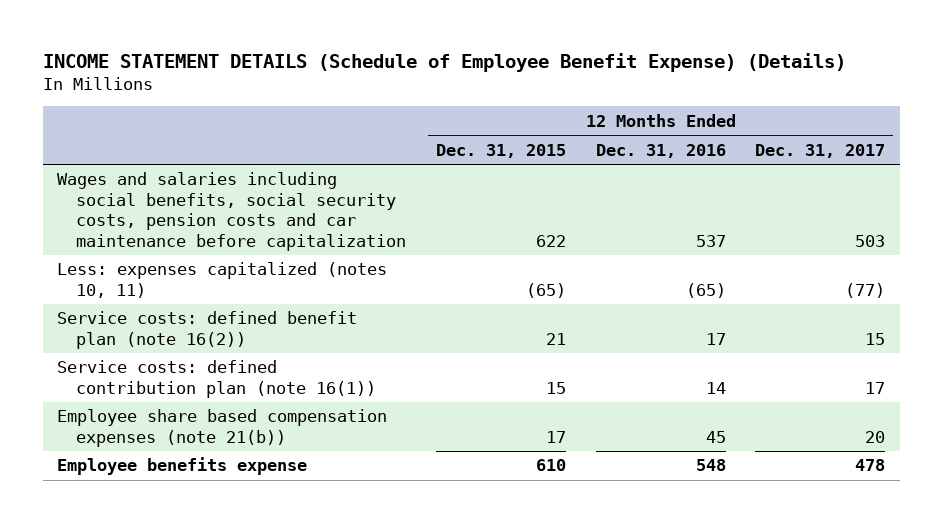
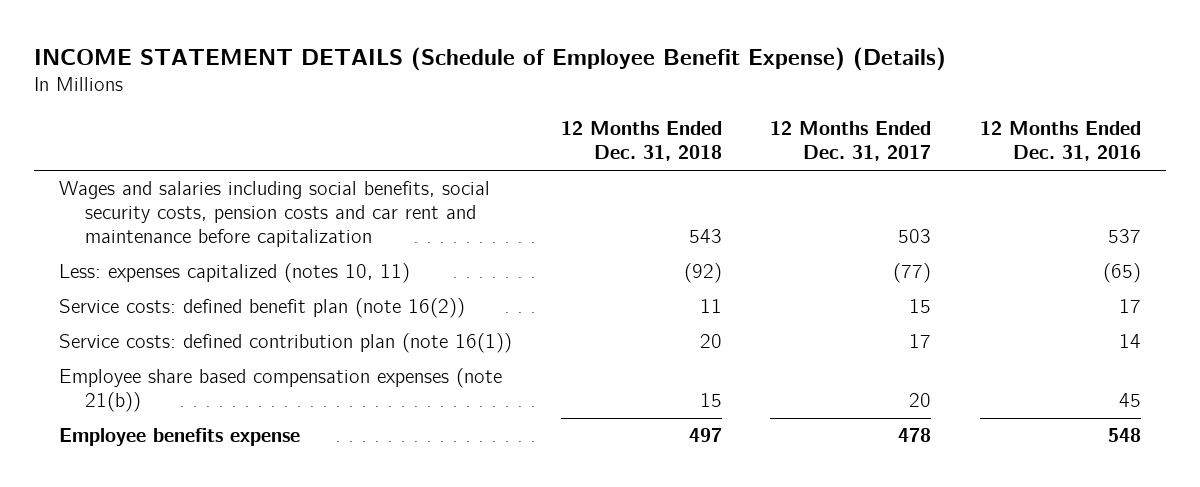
- | 12 Months Ended Dec. 31, 2015 | 12 Months Ended Dec. 31, 2016 | 12 Months Ended Dec. 31, 2017
+ | 12 Months Ended Dec. 31, 2018 | 12 Months Ended Dec. 31, 2017 | 12 Months Ended Dec. 31, 2016
- Wages and salaries including social benefits, social security costs, pension costs and car maintenance before capitalization | 622 | 537 | 503
+ Wages and salaries including social benefits, social security costs, pension costs and car rent and maintenance before capitalization | 543 | 503 | 537

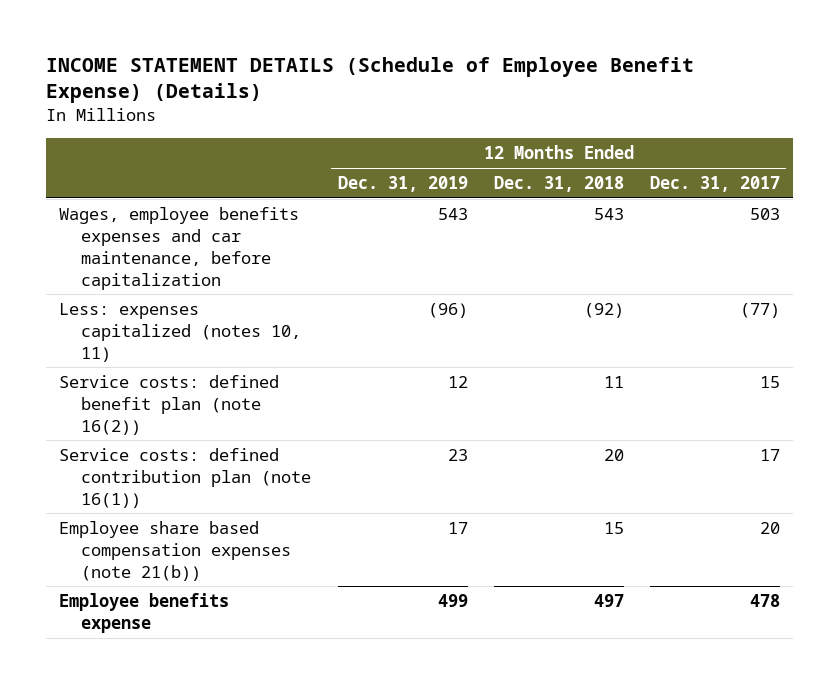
- | 12 Months Ended Dec. 31, 2018 | 12 Months Ended Dec. 31, 2017 | 12 Months Ended Dec. 31, 2016
+ | 12 Months Ended Dec. 31, 2019 | 12 Months Ended Dec. 31, 2018 | 12 Months Ended Dec. 31, 2017
- Wages and salaries including social benefits, social security costs, pension costs and car rent and maintenance before capitalization | 543 | 503 | 537
+ Wages, employee benefits expenses and car maintenance, before capitalization | 543 | 543 | 503

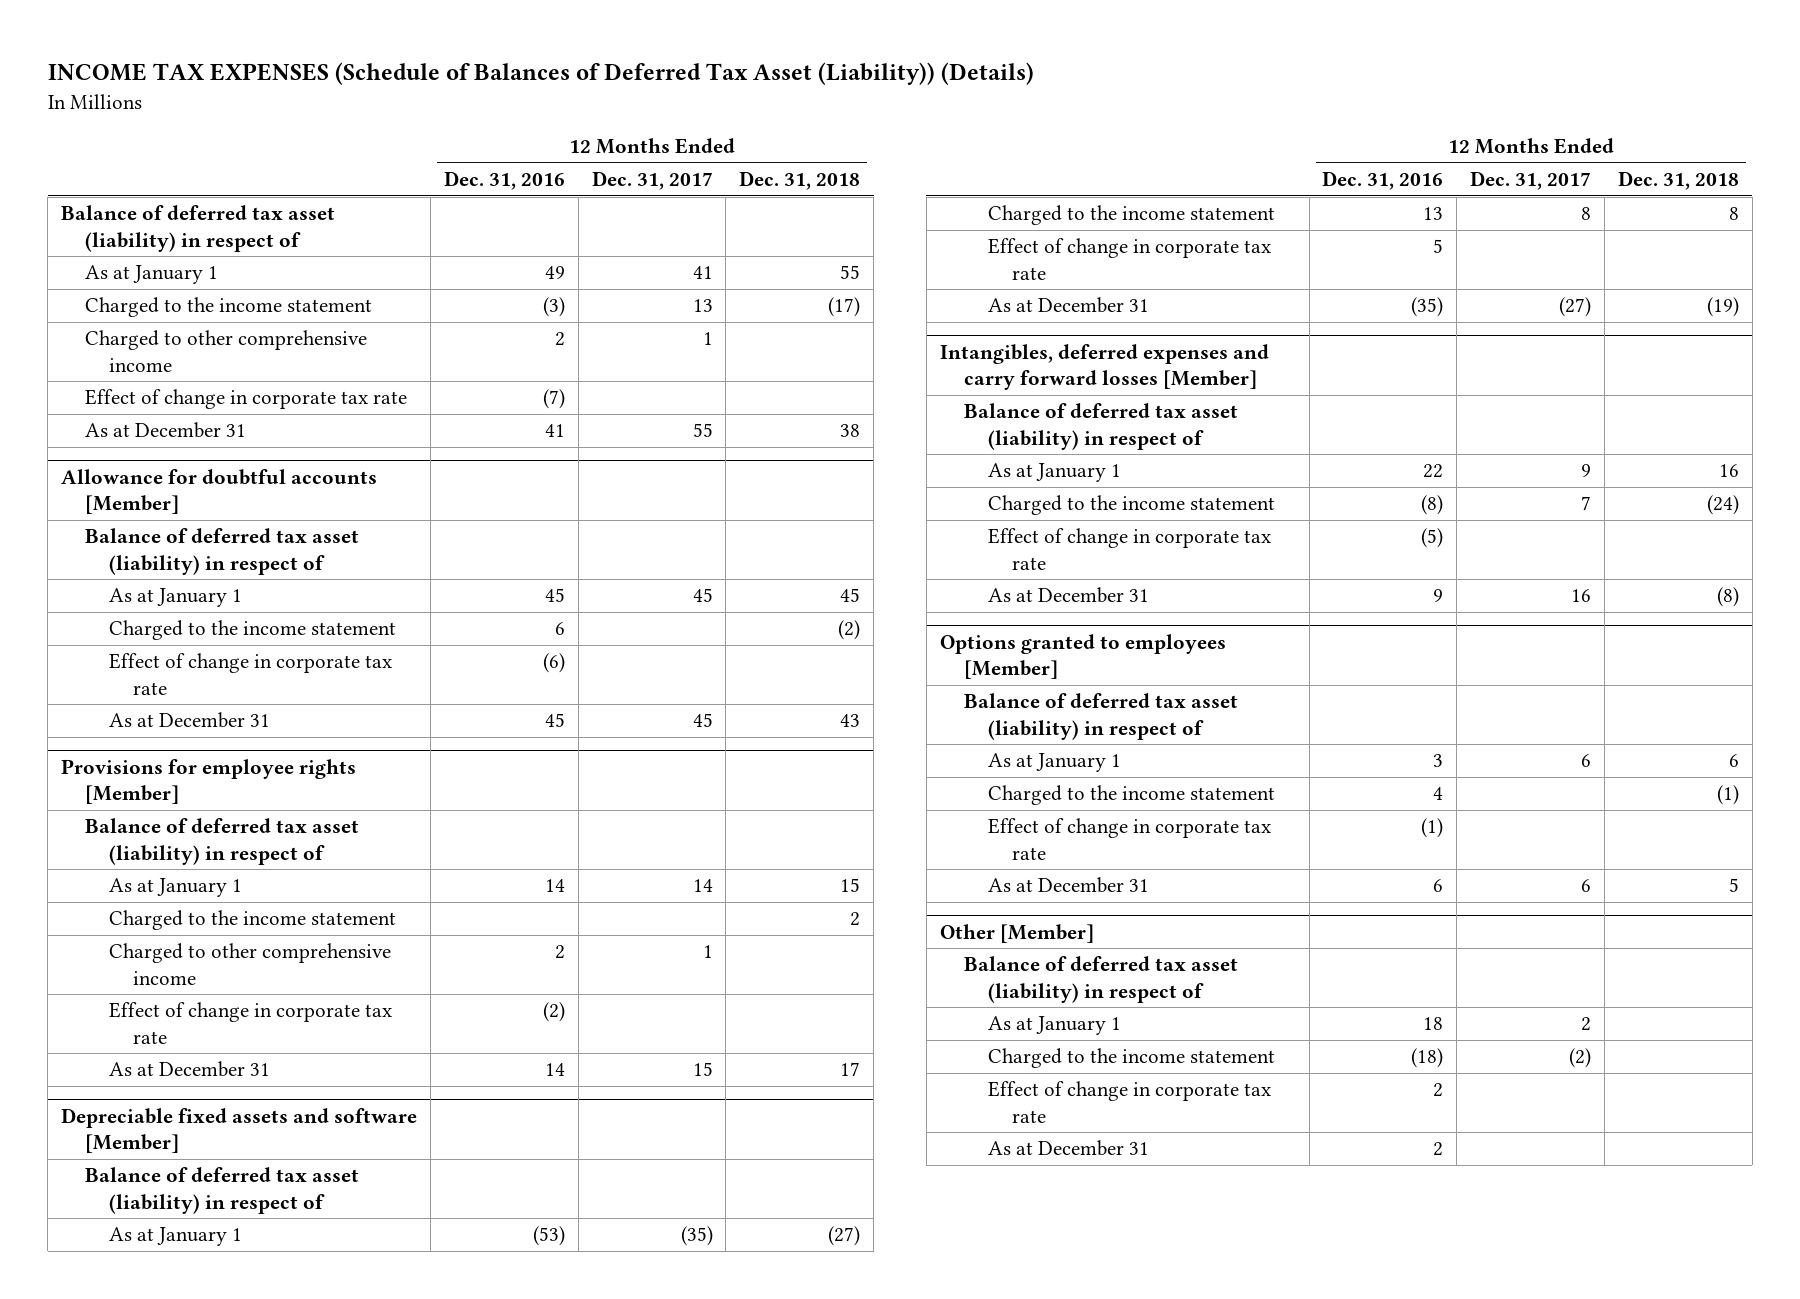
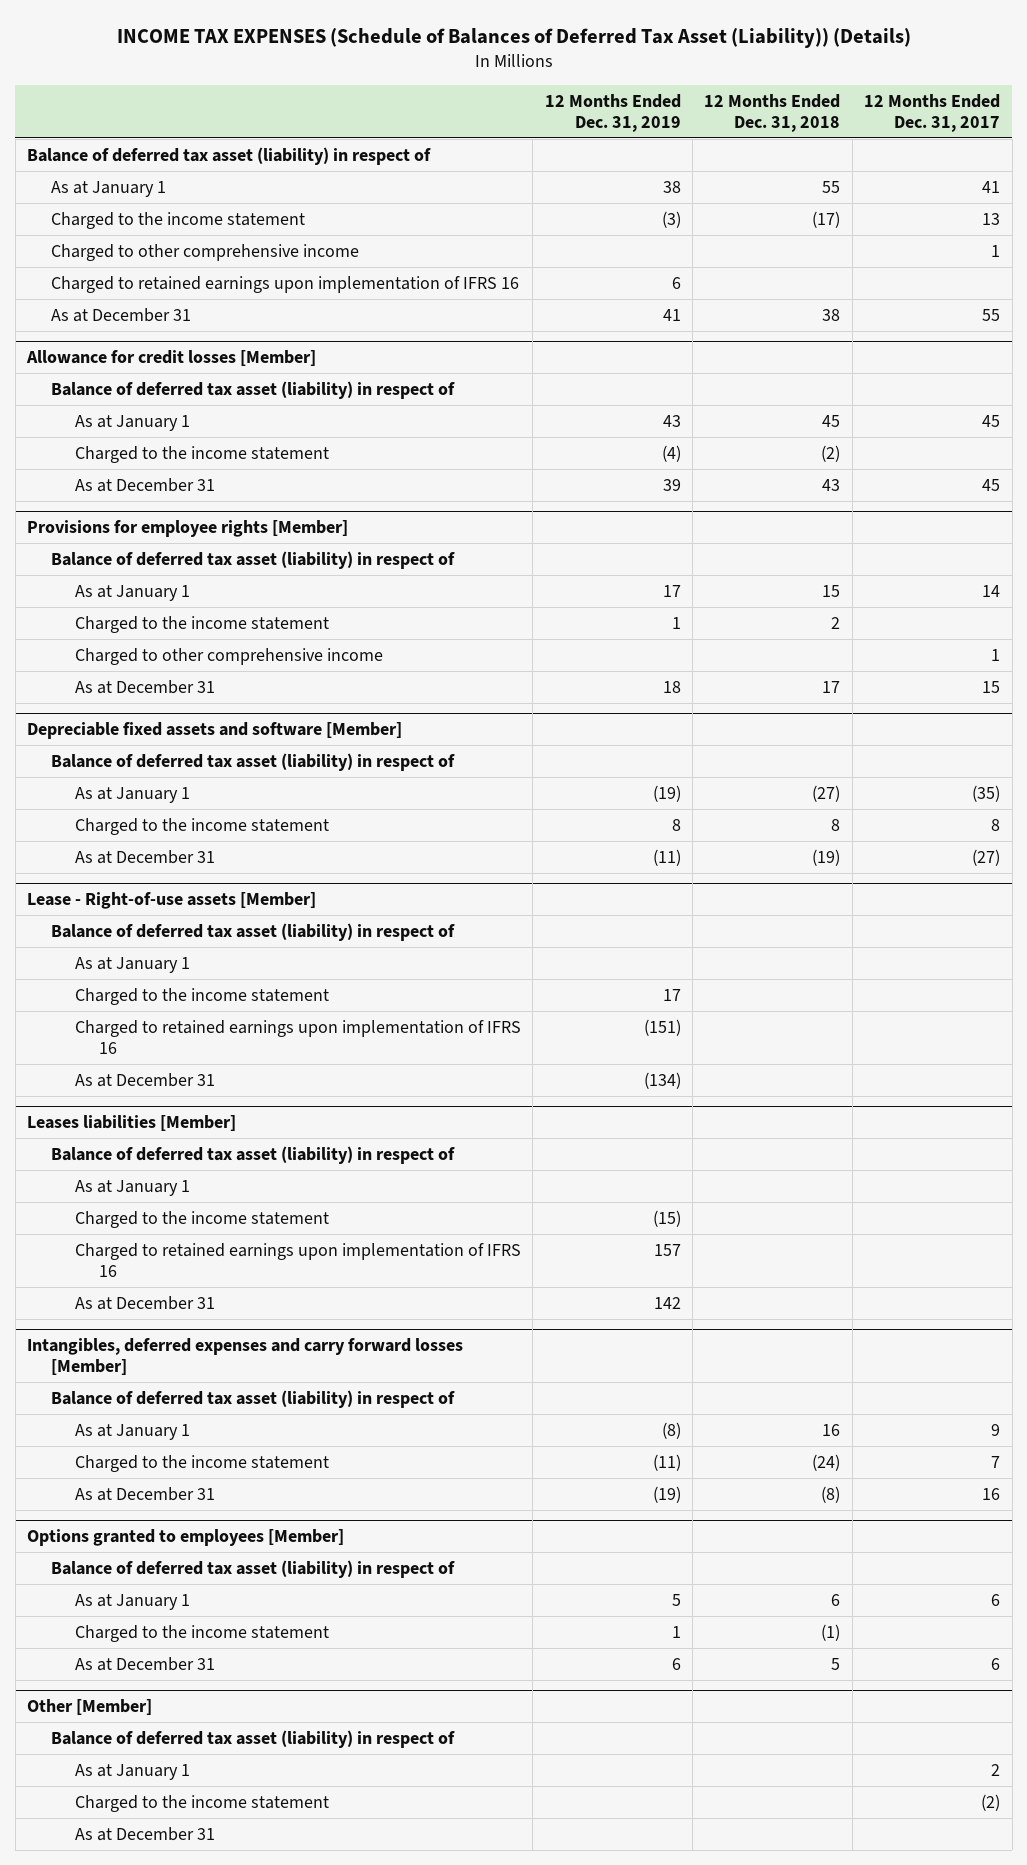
- | 12 Months Ended Dec. 31, 2016 | 12 Months Ended Dec. 31, 2017 | 12 Months Ended Dec. 31, 2018
+ | 12 Months Ended Dec. 31, 2019 | 12 Months Ended Dec. 31, 2018 | 12 Months Ended Dec. 31, 2017
- Effect of change in corporate tax rate | (7) | |
+ Charged to retained earnings upon implementation of IFRS 16 | 6 | |
- Allowance for doubtful accounts [Member]
+ Allowance for credit losses [Member]
- Effect of change in corporate tax rate | (6) | |
@ Provisions for employee rights [Member]
- Effect of change in corporate tax rate | (2) | |
@ Depreciable fixed assets and software [Member]
- Effect of change in corporate tax rate | 5 | |
+ Lease - Right-of-use assets [Member]
+ Balance of deferred tax asset (liability) in respect of
+ As at January 1
+ Charged to the income statement | 17 | |
+ Charged to retained earnings upon implementation of IFRS 16 | (151) | |
+ As at December 31 | (134) | |
+ Leases liabilities [Member]
+ Balance of deferred tax asset (liability) in respect of
+ As at January 1
+ Charged to the income statement | (15) | |
+ Charged to retained earnings upon implementation of IFRS 16 | 157 | |
+ As at December 31 | 142 | |
@ Intangibles, deferred expenses and carry forward losses [Member]
- Effect of change in corporate tax rate | (5) | |
@ Options granted to employees [Member]
- Effect of change in corporate tax rate | (1) | |
@ Other [Member]
- Effect of change in corporate tax rate | 2 | |

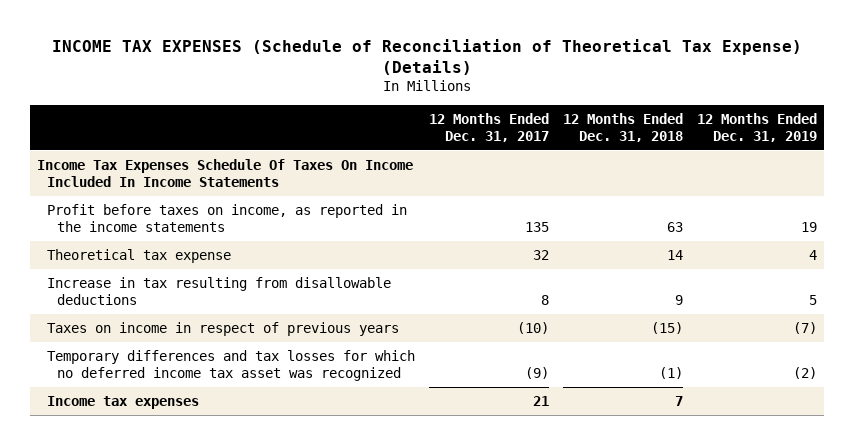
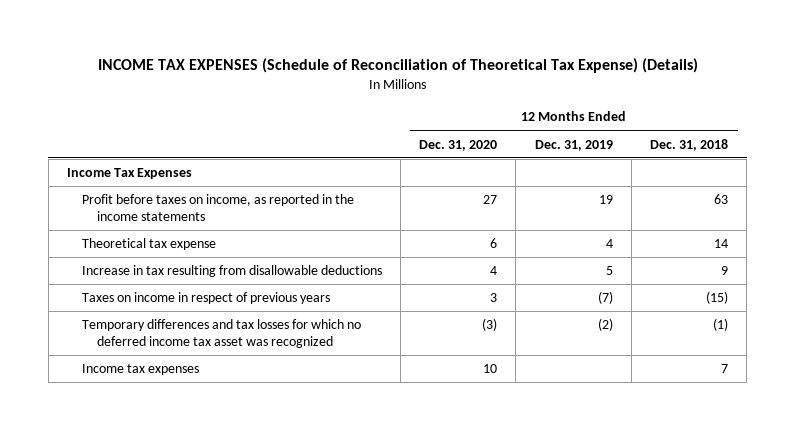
- | 12 Months Ended Dec. 31, 2017 | 12 Months Ended Dec. 31, 2018 | 12 Months Ended Dec. 31, 2019
+ | 12 Months Ended Dec. 31, 2020 | 12 Months Ended Dec. 31, 2019 | 12 Months Ended Dec. 31, 2018
- Income Tax Expenses Schedule Of Taxes On Income Included In Income Statements
+ Income Tax Expenses

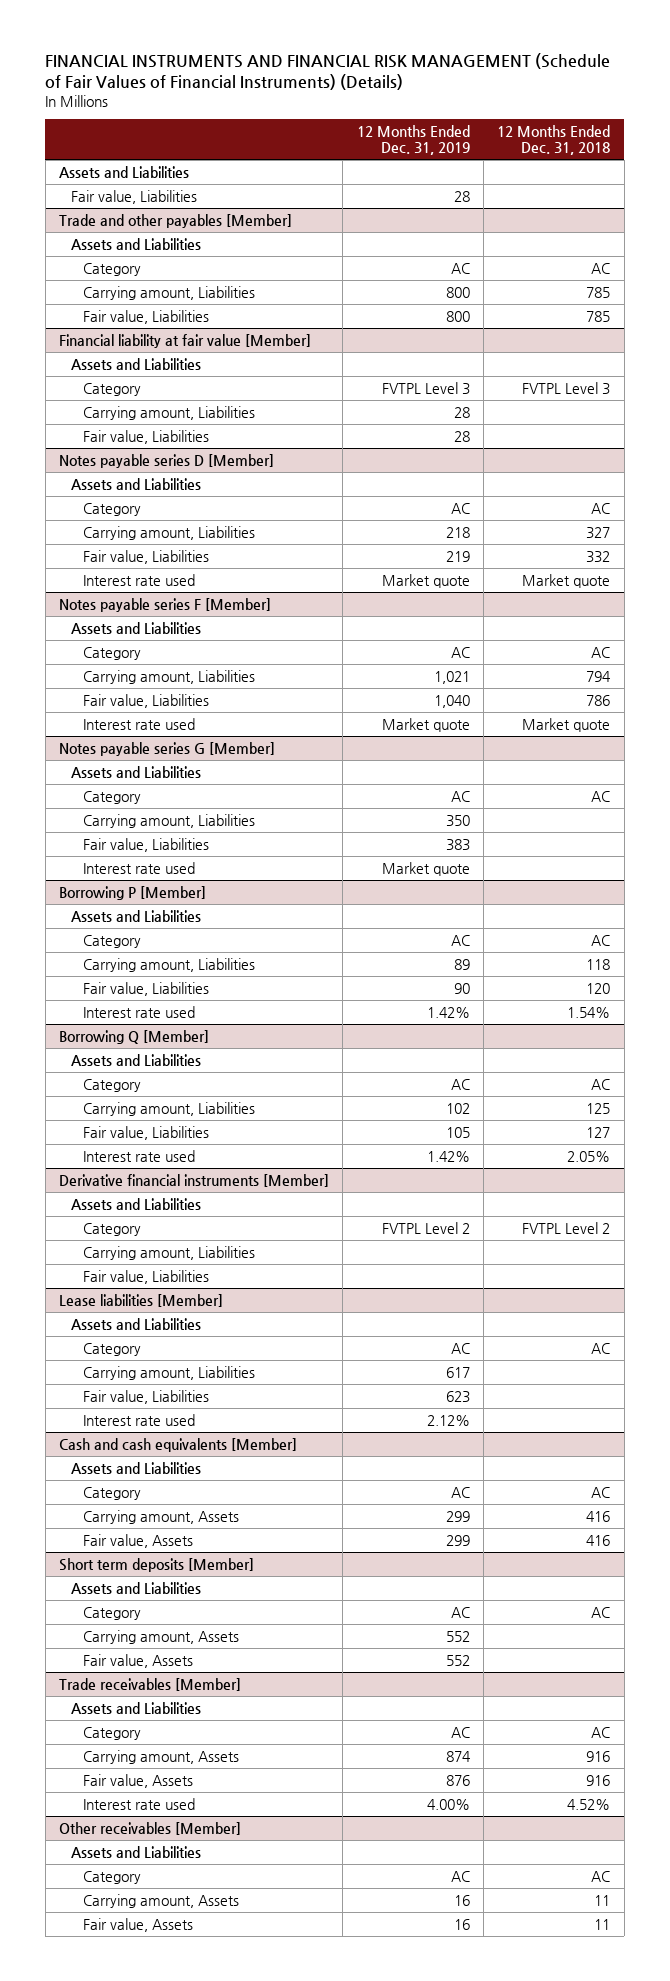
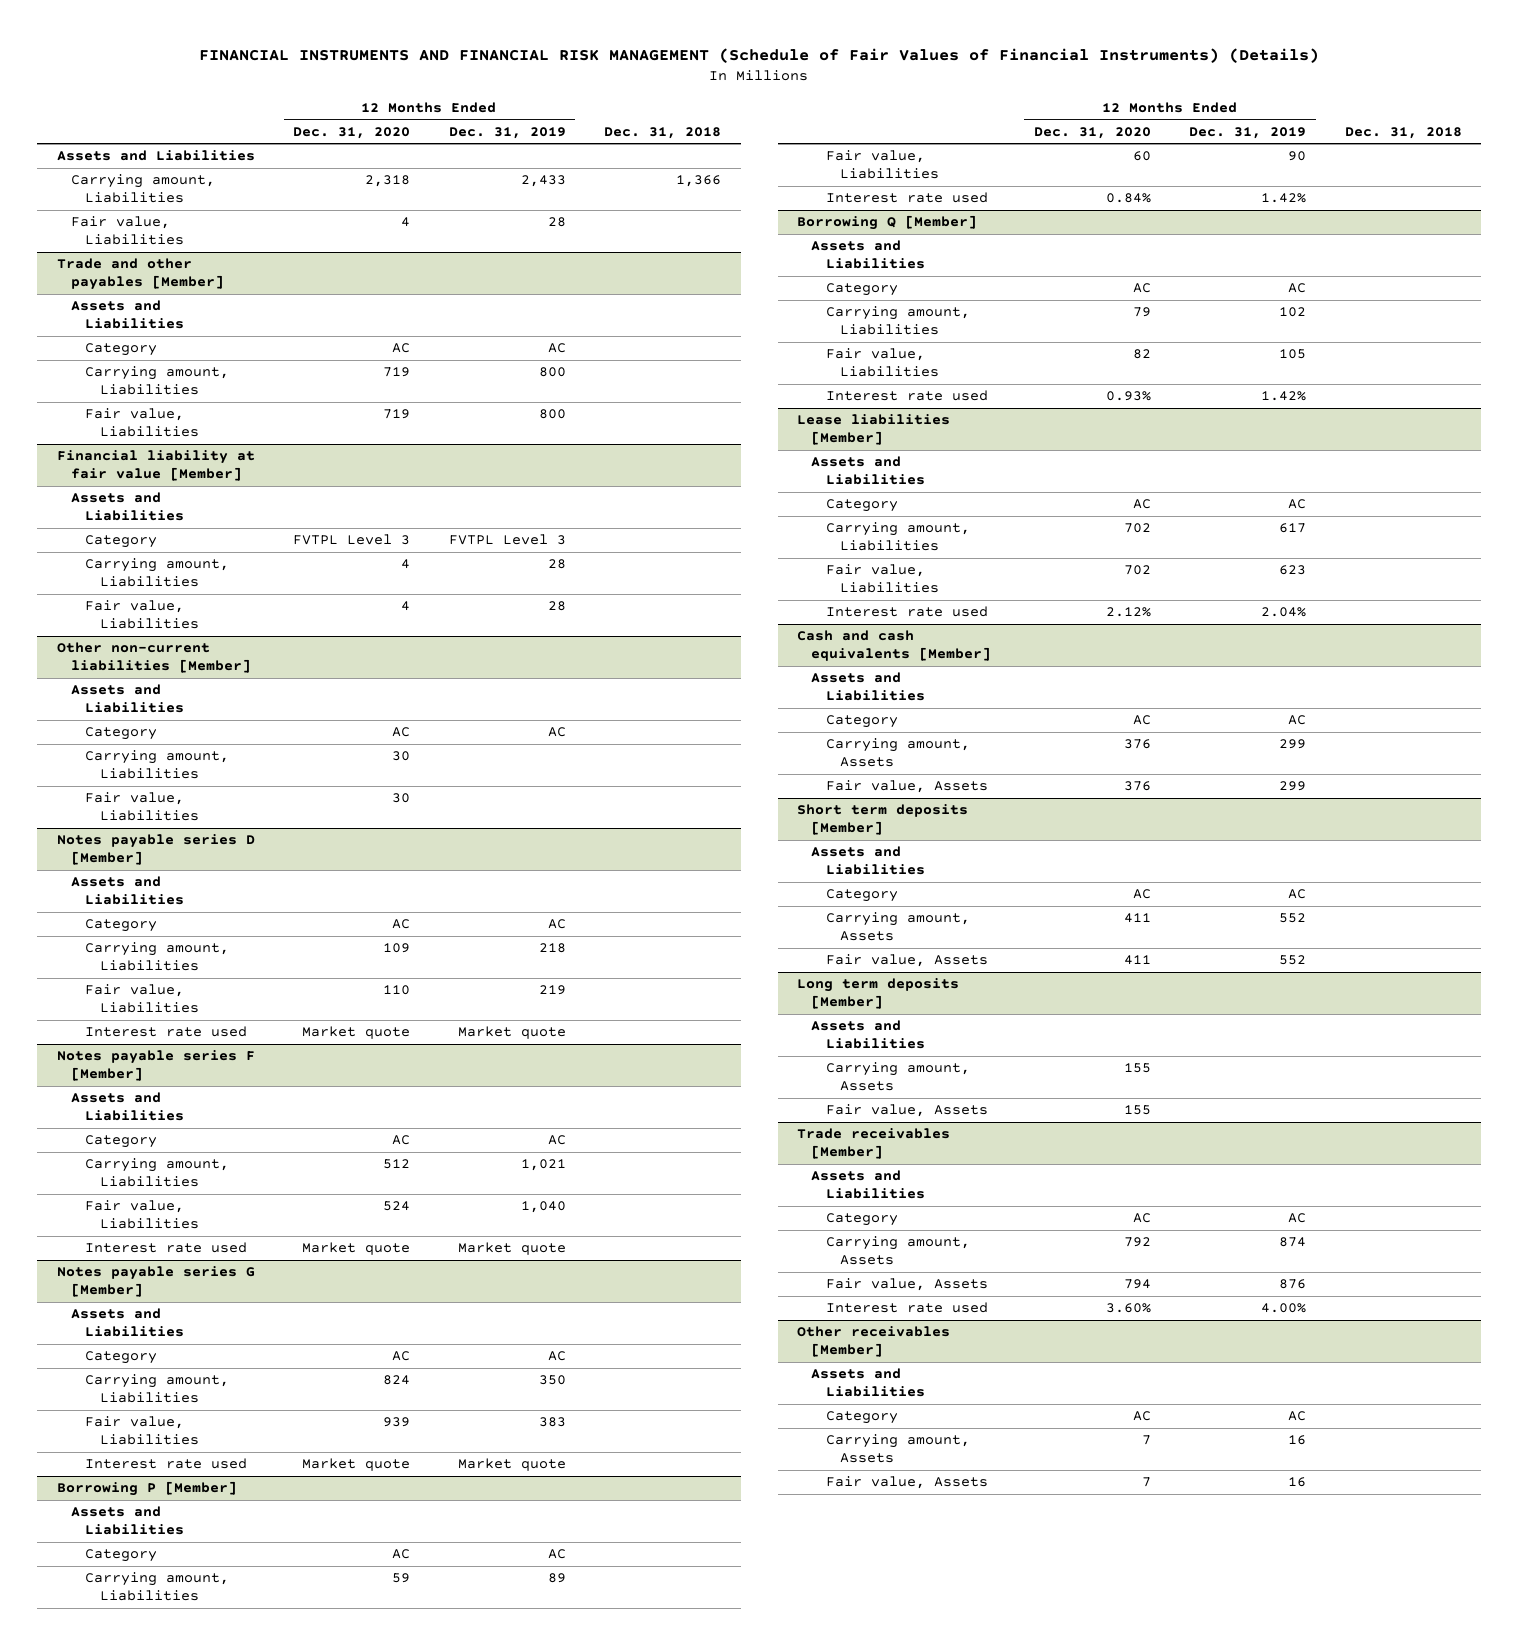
- | 12 Months Ended Dec. 31, 2019 | 12 Months Ended Dec. 31, 2018
+ | 12 Months Ended Dec. 31, 2020 | 12 Months Ended Dec. 31, 2019 | Dec. 31, 2018
+ Carrying amount, Liabilities | 2,318 | 2,433 | 1,366
+ Other non-current liabilities [Member]
+ Assets and Liabilities
+ Category | AC | AC |
+ Carrying amount, Liabilities | 30 | |
+ Fair value, Liabilities | 30 | |
- Derivative financial instruments [Member]
- Assets and Liabilities
- Category | FVTPL Level 2 | FVTPL Level 2
- Carrying amount, Liabilities
- Fair value, Liabilities
@ Lease liabilities [Member]
- Interest rate used | 2.12% |
+ Interest rate used | 2.12% | 2.04% |
+ Long term deposits [Member]
+ Assets and Liabilities
+ Carrying amount, Assets | 155 | |
+ Fair value, Assets | 155 | |

